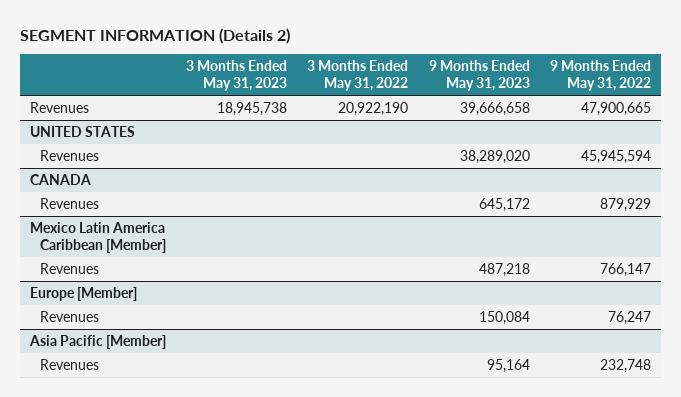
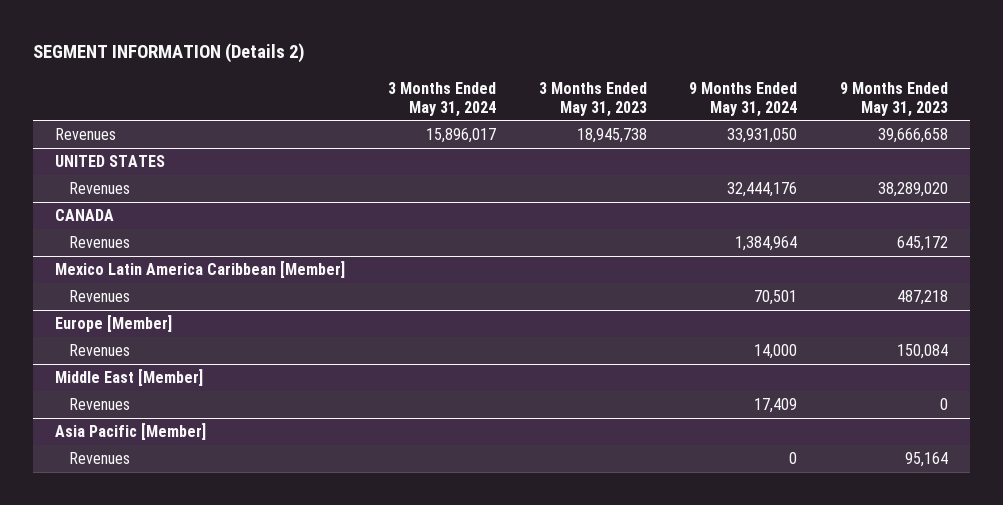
- | 3 Months Ended May 31, 2023 | 3 Months Ended May 31, 2022 | 9 Months Ended May 31, 2023 | 9 Months Ended May 31, 2022
+ | 3 Months Ended May 31, 2024 | 3 Months Ended May 31, 2023 | 9 Months Ended May 31, 2024 | 9 Months Ended May 31, 2023
+ Middle East [Member]
+ Revenues | | | 17,409 | 0

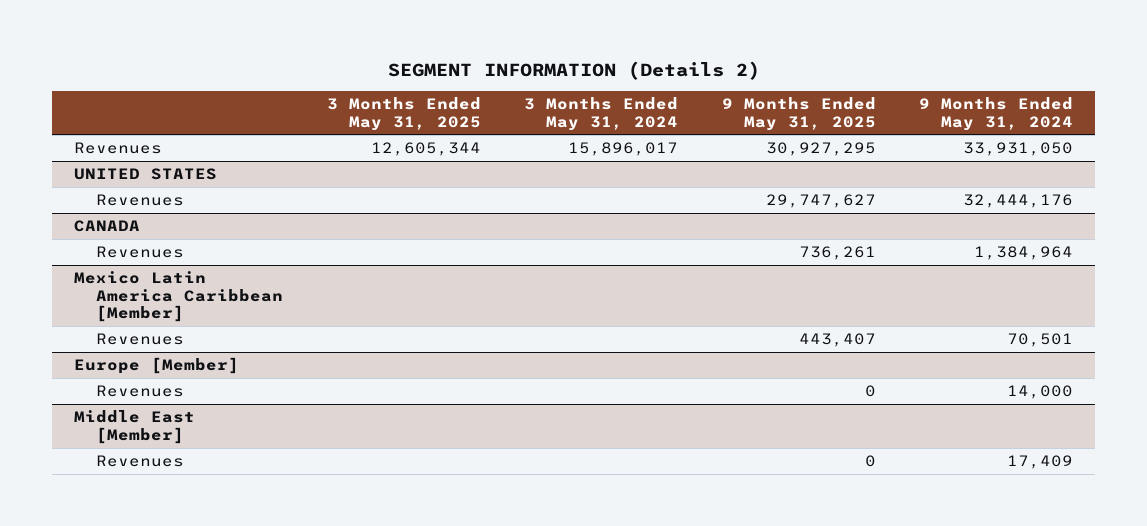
- | 3 Months Ended May 31, 2024 | 3 Months Ended May 31, 2023 | 9 Months Ended May 31, 2024 | 9 Months Ended May 31, 2023
+ | 3 Months Ended May 31, 2025 | 3 Months Ended May 31, 2024 | 9 Months Ended May 31, 2025 | 9 Months Ended May 31, 2024
- Asia Pacific [Member]
- Revenues | | | 0 | 95,164

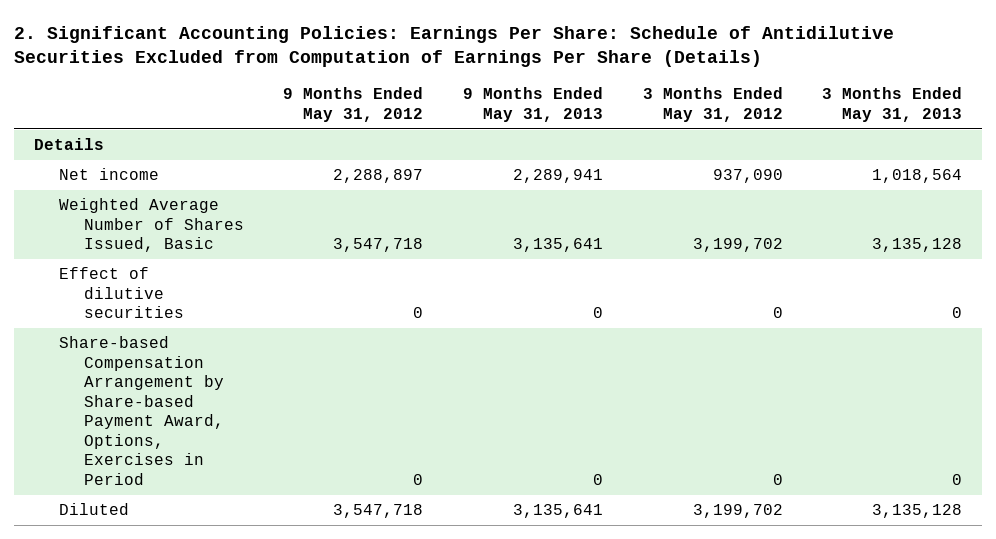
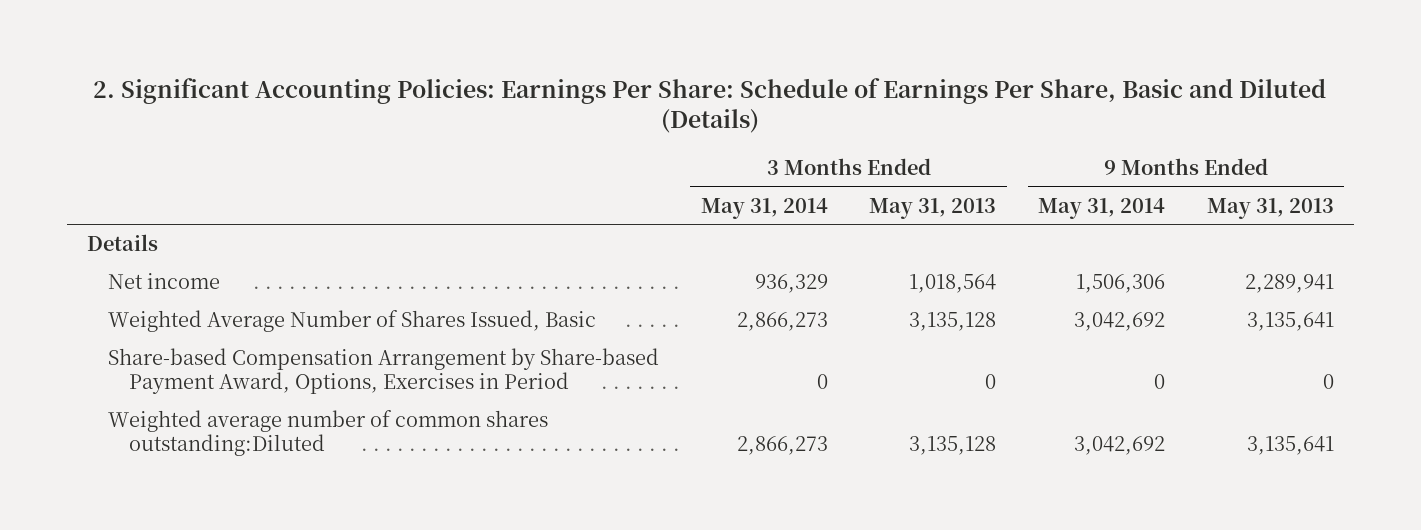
- 2. Significant Accounting Policies: Earnings Per Share: Schedule of Antidilutive Securities Excluded from Computation of Earnings Per Share (Details)
+ 2. Significant Accounting Policies: Earnings Per Share: Schedule of Earnings Per Share, Basic and Diluted (Details)
- | 9 Months Ended May 31, 2012 | 9 Months Ended May 31, 2013 | 3 Months Ended May 31, 2012 | 3 Months Ended May 31, 2013
+ | 3 Months Ended May 31, 2014 | 3 Months Ended May 31, 2013 | 9 Months Ended May 31, 2014 | 9 Months Ended May 31, 2013
- Effect of dilutive securities | 0 | 0 | 0 | 0
- Diluted | 3,547,718 | 3,135,641 | 3,199,702 | 3,135,128
+ Weighted average number of common shares outstanding:Diluted | 2,866,273 | 3,135,128 | 3,042,692 | 3,135,641

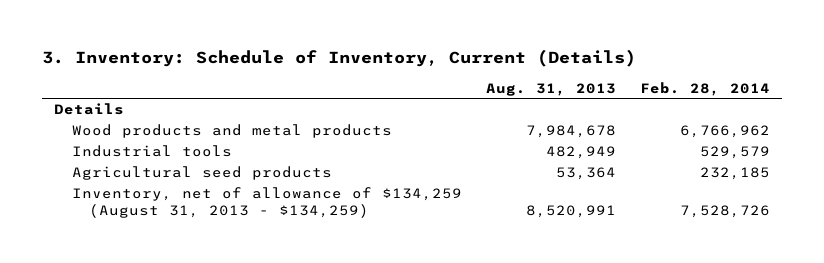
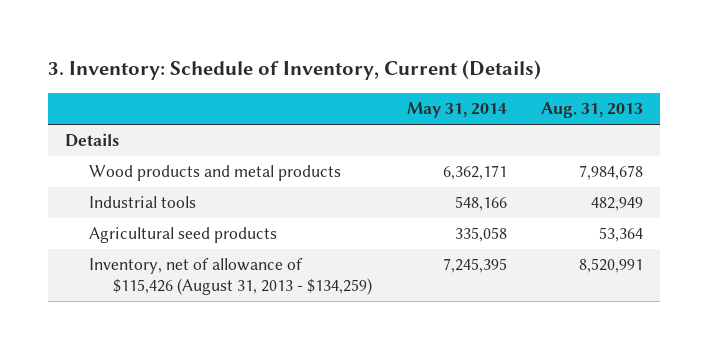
- | Aug. 31, 2013 | Feb. 28, 2014
+ | May 31, 2014 | Aug. 31, 2013
- Inventory, net of allowance of $134,259 (August 31, 2013 - $134,259) | 8,520,991 | 7,528,726
+ Inventory, net of allowance of $115,426 (August 31, 2013 - $134,259) | 7,245,395 | 8,520,991

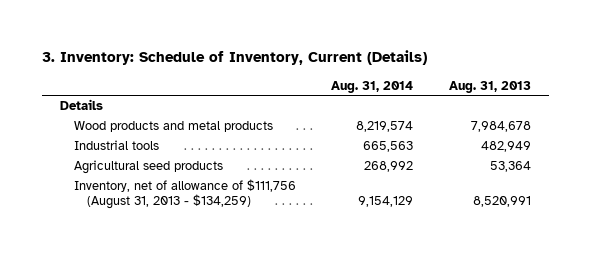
- | May 31, 2014 | Aug. 31, 2013
+ | Aug. 31, 2014 | Aug. 31, 2013
- Inventory, net of allowance of $115,426 (August 31, 2013 - $134,259) | 7,245,395 | 8,520,991
+ Inventory, net of allowance of $111,756 (August 31, 2013 - $134,259) | 9,154,129 | 8,520,991

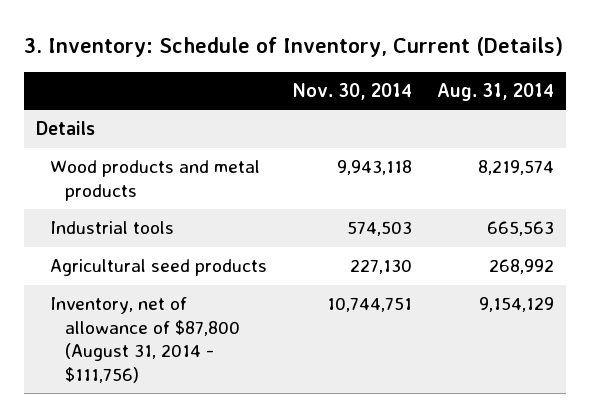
- | Aug. 31, 2014 | Aug. 31, 2013
+ | Nov. 30, 2014 | Aug. 31, 2014
- Inventory, net of allowance of $111,756 (August 31, 2013 - $134,259) | 9,154,129 | 8,520,991
+ Inventory, net of allowance of $87,800 (August 31, 2014 - $111,756) | 10,744,751 | 9,154,129

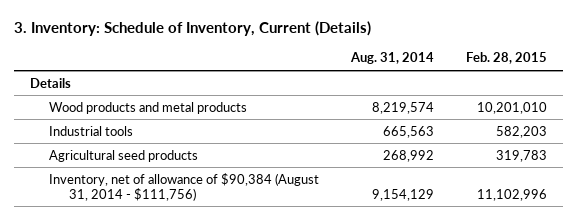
- | Nov. 30, 2014 | Aug. 31, 2014
+ | Aug. 31, 2014 | Feb. 28, 2015
- Inventory, net of allowance of $87,800 (August 31, 2014 - $111,756) | 10,744,751 | 9,154,129
+ Inventory, net of allowance of $90,384 (August 31, 2014 - $111,756) | 9,154,129 | 11,102,996

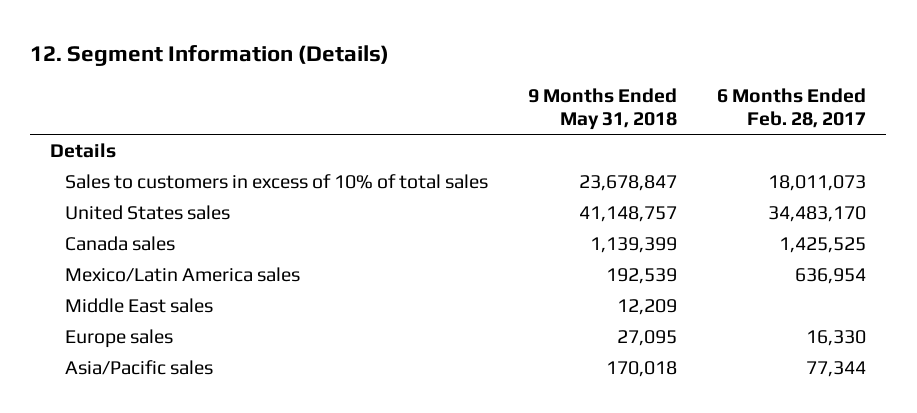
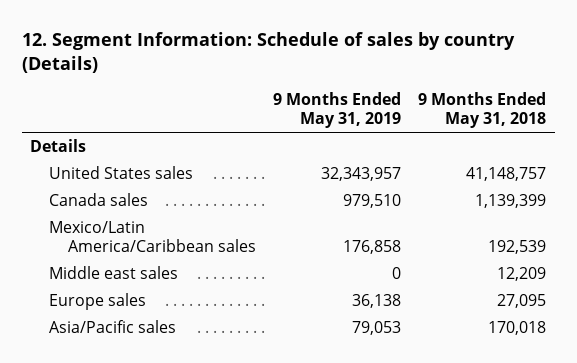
- 12. Segment Information (Details)
+ 12. Segment Information: Schedule of sales by country (Details)
- | 9 Months Ended May 31, 2018 | 6 Months Ended Feb. 28, 2017
+ | 9 Months Ended May 31, 2019 | 9 Months Ended May 31, 2018
- Sales to customers in excess of 10% of total sales | 23,678,847 | 18,011,073
- Mexico/Latin America sales | 192,539 | 636,954
- Middle East sales | 12,209 |
+ Mexico/Latin America/Caribbean sales | 176,858 | 192,539
+ Middle east sales | 0 | 12,209

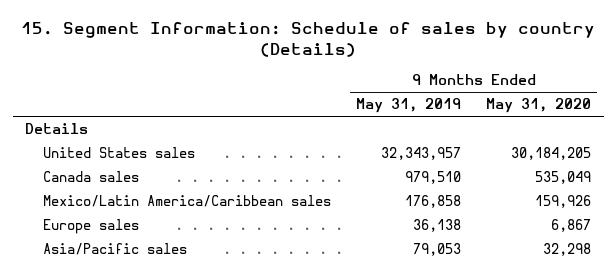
- 12. Segment Information: Schedule of sales by country (Details)
+ 15. Segment Information: Schedule of sales by country (Details)
- | 9 Months Ended May 31, 2019 | 9 Months Ended May 31, 2018
+ | 9 Months Ended May 31, 2019 | 9 Months Ended May 31, 2020
- Middle east sales | 0 | 12,209

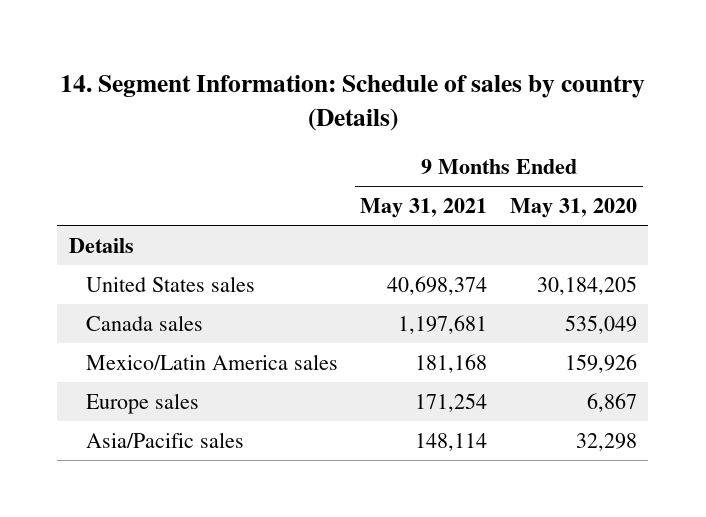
- 15. Segment Information: Schedule of sales by country (Details)
+ 14. Segment Information: Schedule of sales by country (Details)
- | 9 Months Ended May 31, 2019 | 9 Months Ended May 31, 2020
+ | 9 Months Ended May 31, 2021 | 9 Months Ended May 31, 2020
- Mexico/Latin America/Caribbean sales | 176,858 | 159,926
+ Mexico/Latin America sales | 181,168 | 159,926

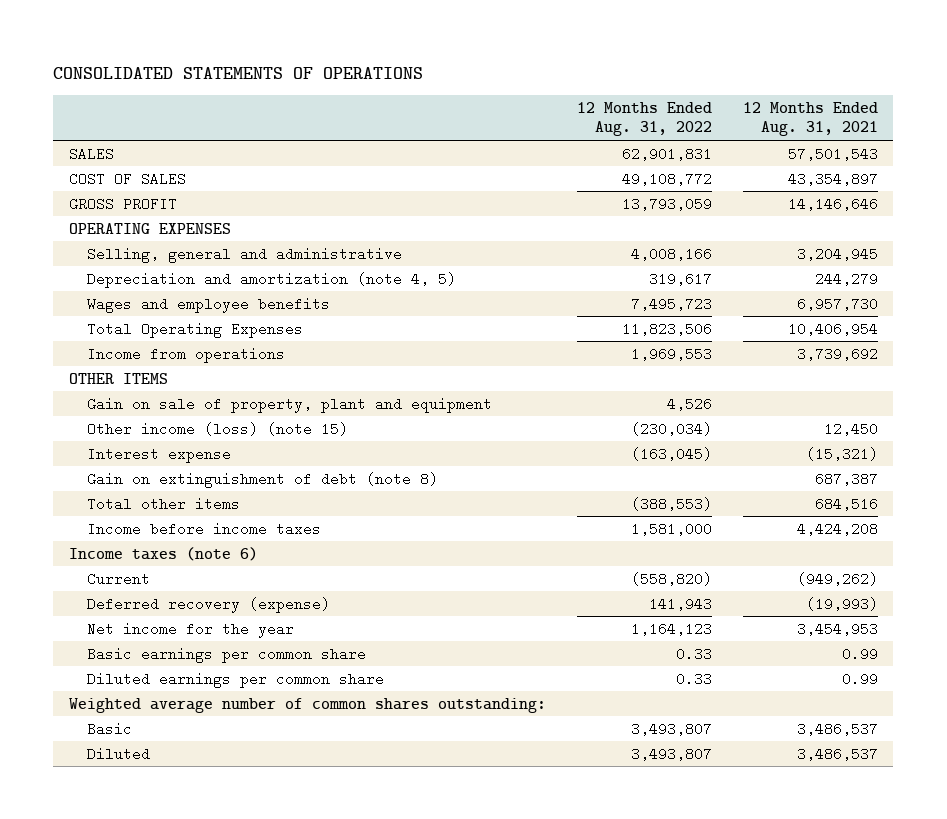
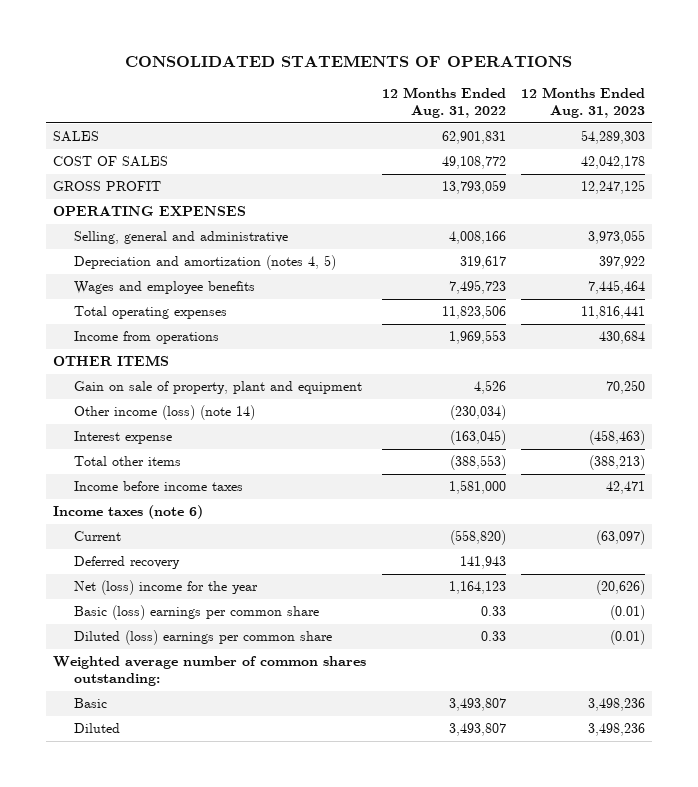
- | 12 Months Ended Aug. 31, 2022 | 12 Months Ended Aug. 31, 2021
+ | 12 Months Ended Aug. 31, 2022 | 12 Months Ended Aug. 31, 2023
- Depreciation and amortization (note 4, 5) | 319,617 | 244,279
+ Depreciation and amortization (notes 4, 5) | 319,617 | 397,922
- Total Operating Expenses | 11,823,506 | 10,406,954
+ Total operating expenses | 11,823,506 | 11,816,441
- Other income (loss) (note 15) | (230,034) | 12,450
+ Other income (loss) (note 14) | (230,034) |
- Gain on extinguishment of debt (note 8) | | 687,387
- Deferred recovery (expense) | 141,943 | (19,993)
- Net income for the year | 1,164,123 | 3,454,953
- Basic earnings per common share | 0.33 | 0.99
- Diluted earnings per common share | 0.33 | 0.99
+ Deferred recovery | 141,943 |
+ Net (loss) income for the year | 1,164,123 | (20,626)
+ Basic (loss) earnings per common share | 0.33 | (0.01)
+ Diluted (loss) earnings per common share | 0.33 | (0.01)

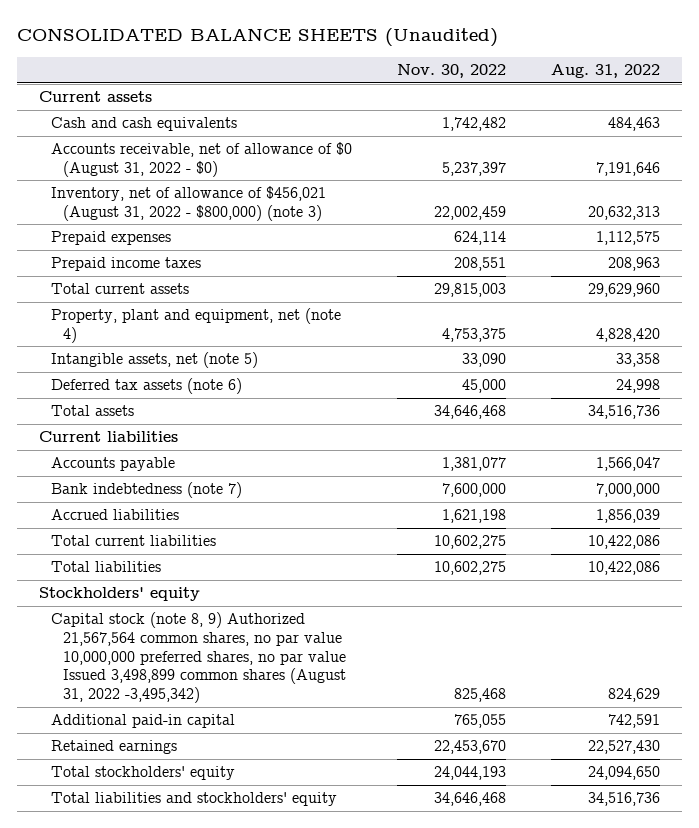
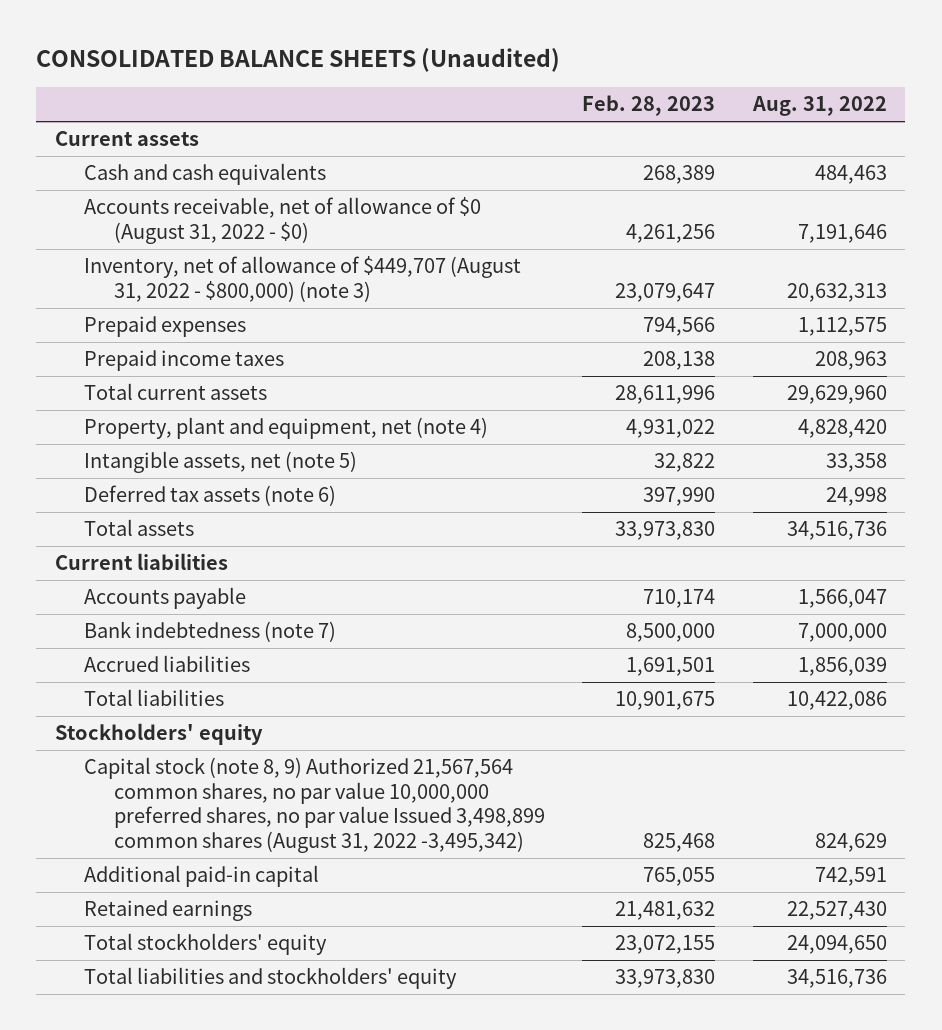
- | Nov. 30, 2022 | Aug. 31, 2022
+ | Feb. 28, 2023 | Aug. 31, 2022
- Inventory, net of allowance of $456,021 (August 31, 2022 - $800,000) (note 3) | 22,002,459 | 20,632,313
+ Inventory, net of allowance of $449,707 (August 31, 2022 - $800,000) (note 3) | 23,079,647 | 20,632,313
- Total current liabilities | 10,602,275 | 10,422,086

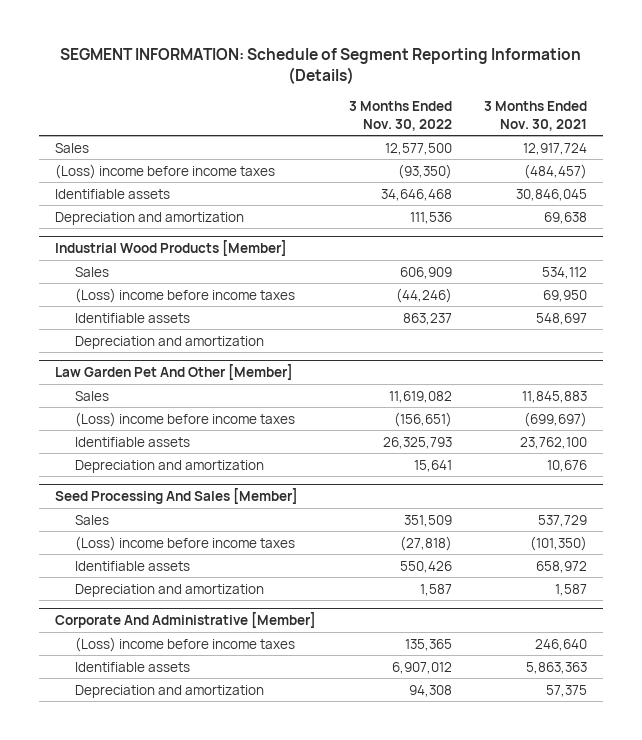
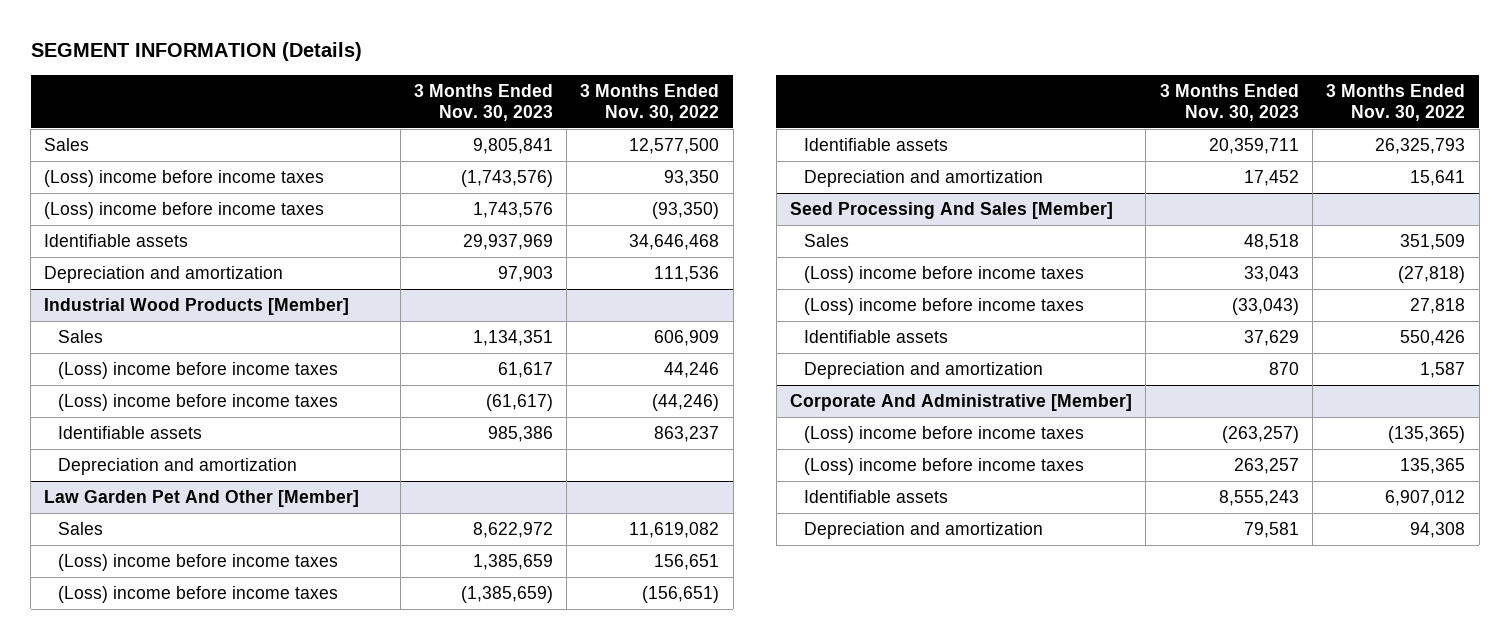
- SEGMENT INFORMATION: Schedule of Segment Reporting Information (Details)
+ SEGMENT INFORMATION (Details)
- | 3 Months Ended Nov. 30, 2022 | 3 Months Ended Nov. 30, 2021
+ | 3 Months Ended Nov. 30, 2023 | 3 Months Ended Nov. 30, 2022
+ (Loss) income before income taxes | (1,743,576) | 93,350
@ Industrial Wood Products [Member]
+ (Loss) income before income taxes | 61,617 | 44,246
@ Law Garden Pet And Other [Member]
+ (Loss) income before income taxes | 1,385,659 | 156,651
@ Seed Processing And Sales [Member]
+ (Loss) income before income taxes | (33,043) | 27,818
@ Corporate And Administrative [Member]
+ (Loss) income before income taxes | (263,257) | (135,365)

